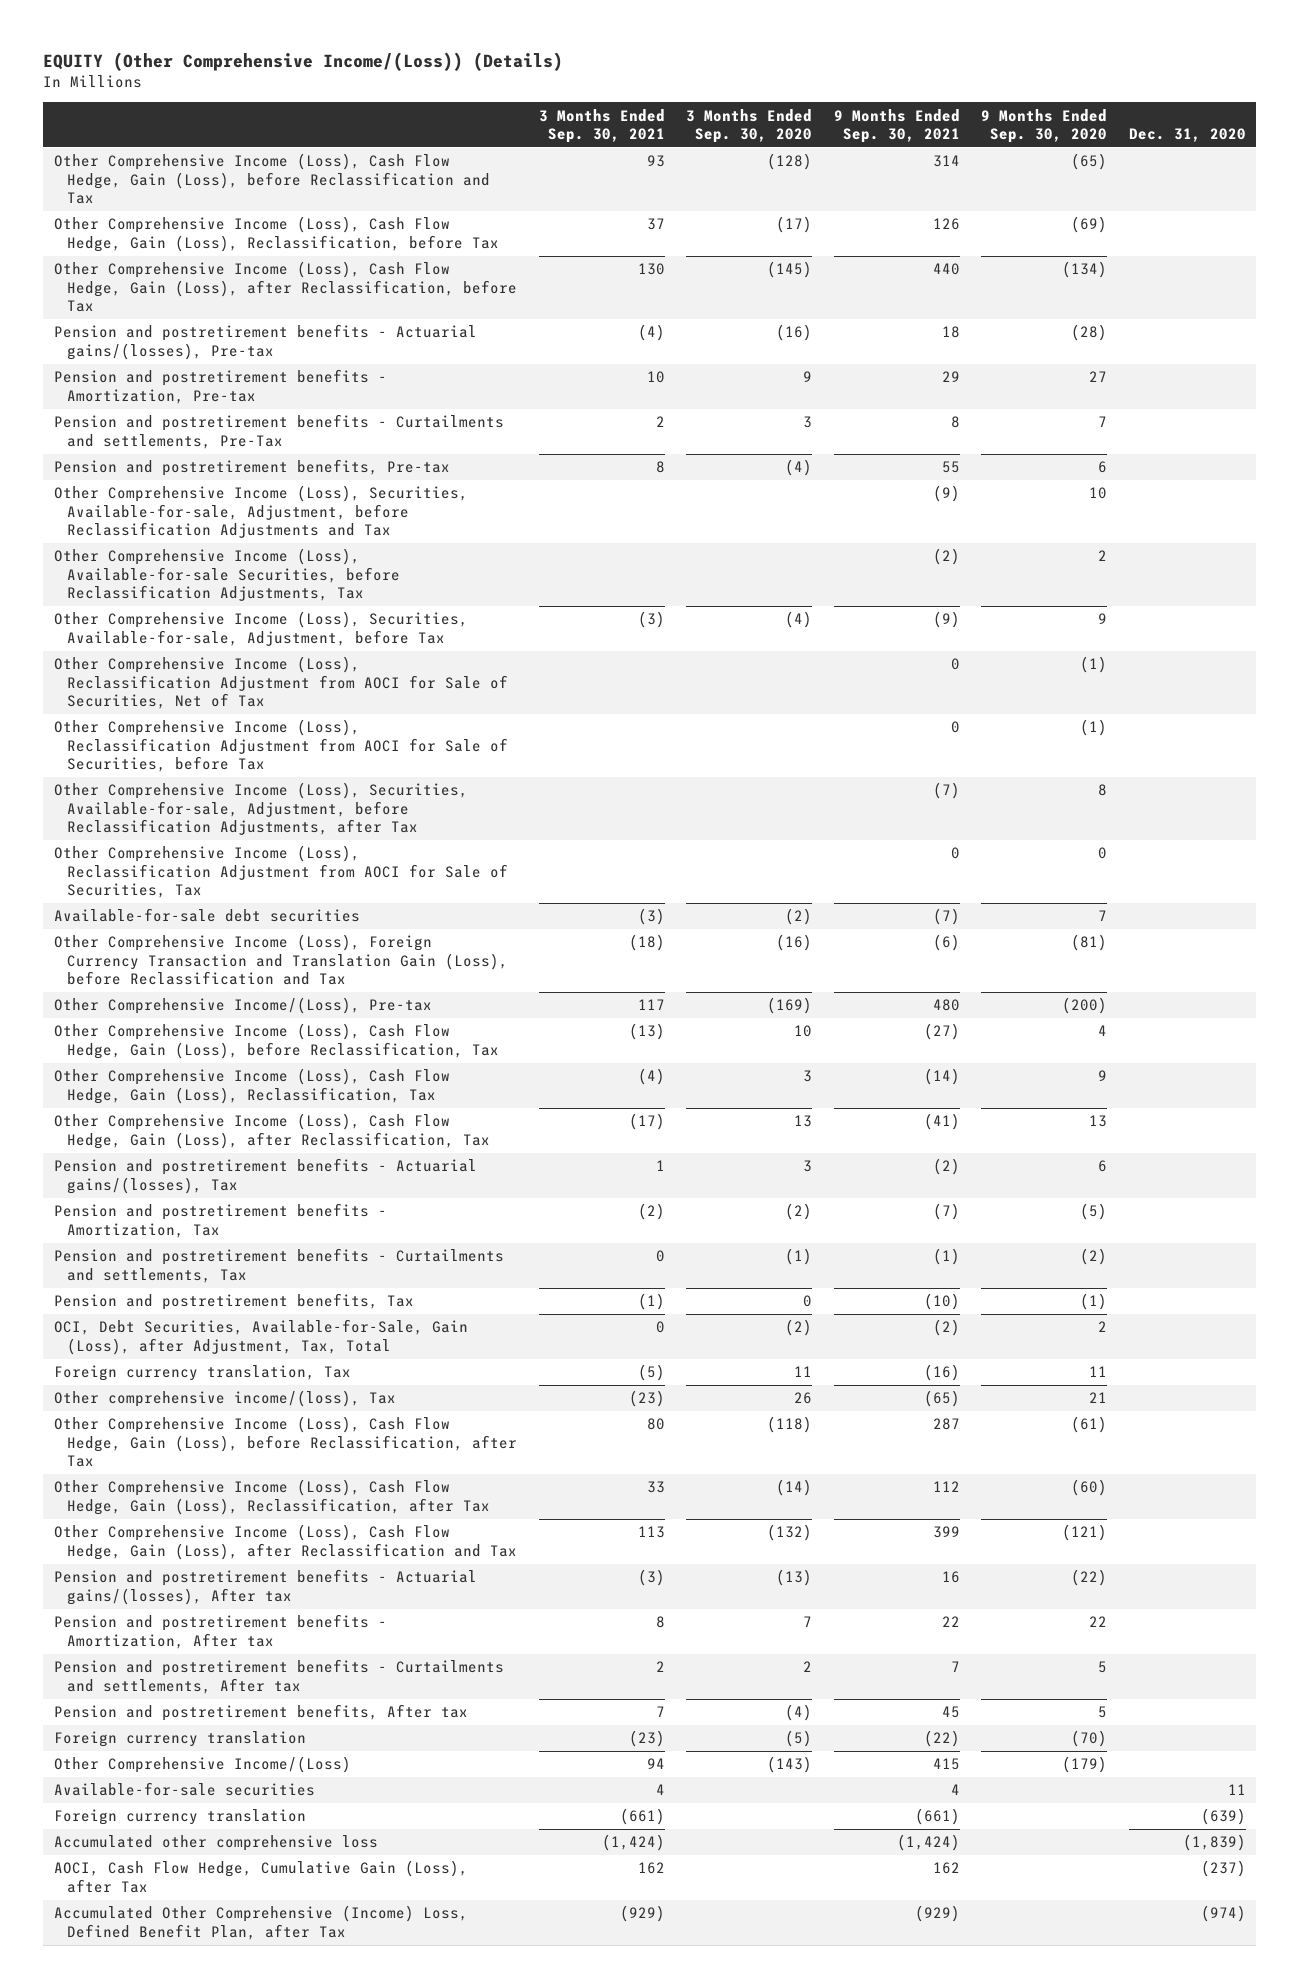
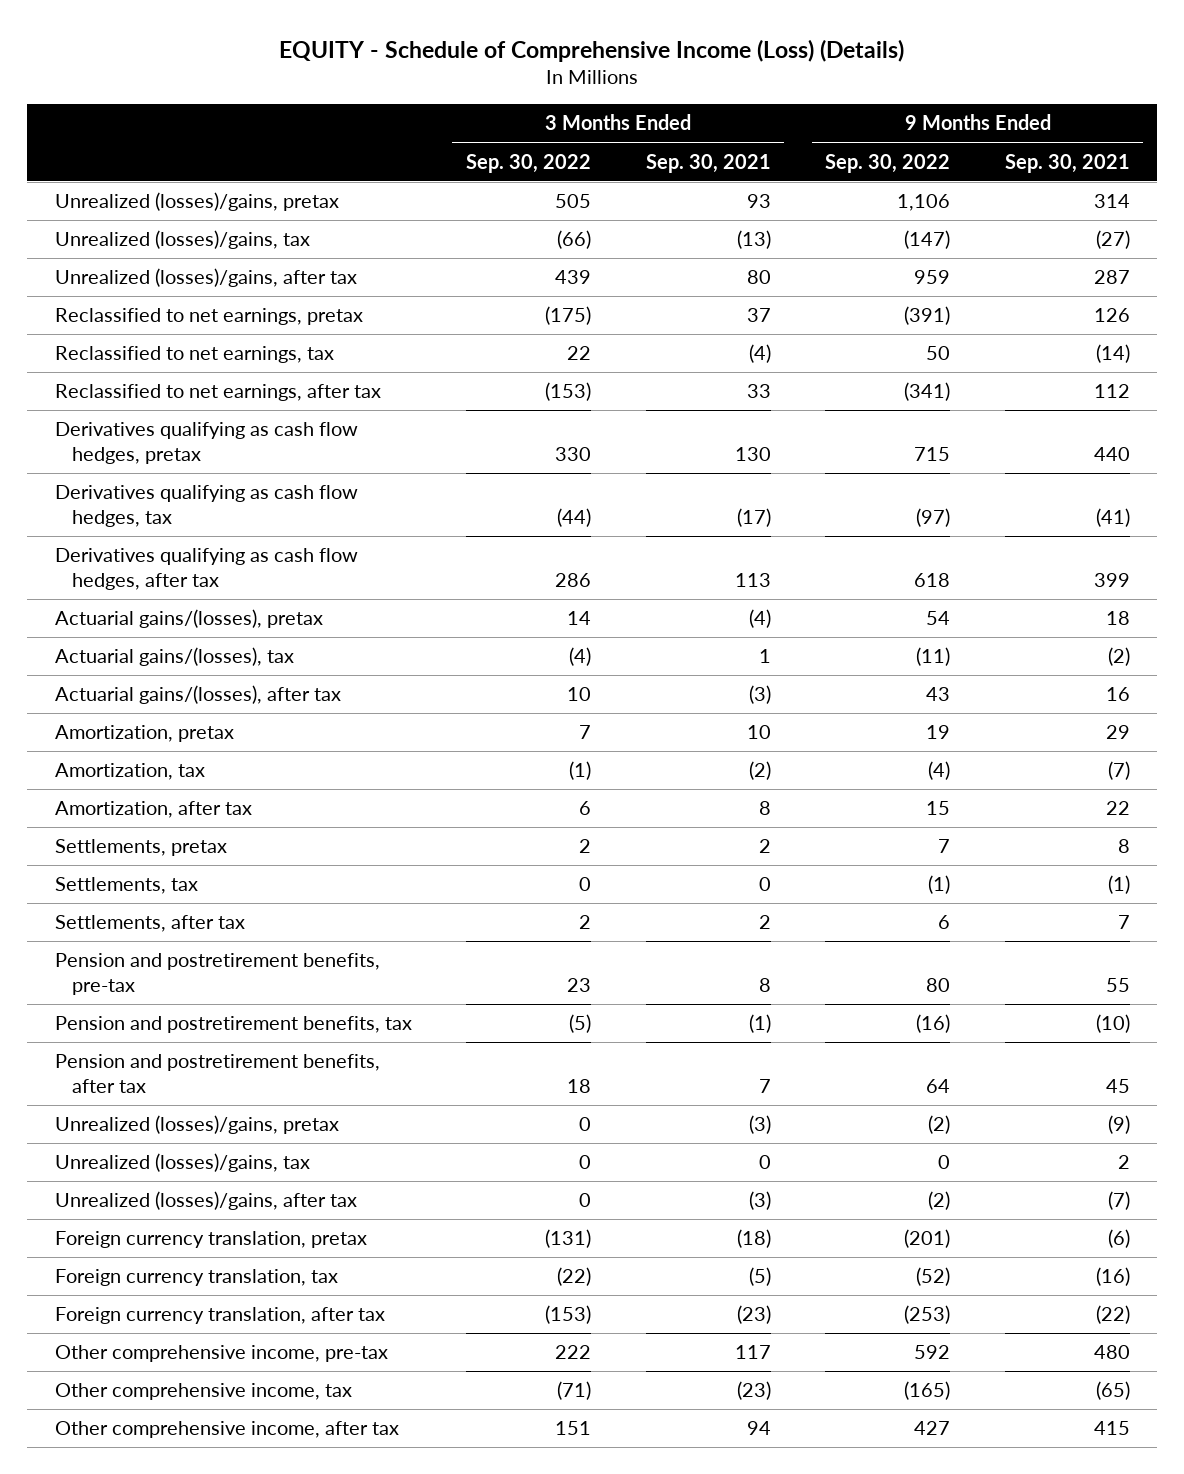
- EQUITY (Other Comprehensive Income/(Loss)) (Details)
+ EQUITY - Schedule of Comprehensive Income (Loss) (Details)
- | 3 Months Ended Sep. 30, 2021 | 3 Months Ended Sep. 30, 2020 | 9 Months Ended Sep. 30, 2021 | 9 Months Ended Sep. 30, 2020 | Dec. 31, 2020
+ | 3 Months Ended Sep. 30, 2022 | 3 Months Ended Sep. 30, 2021 | 9 Months Ended Sep. 30, 2022 | 9 Months Ended Sep. 30, 2021
- Other Comprehensive Income (Loss), Cash Flow Hedge, Gain (Loss), before Reclassification and Tax | 93 | (128) | 314 | (65) |
- Other Comprehensive Income (Loss), Cash Flow Hedge, Gain (Loss), Reclassification, before Tax | 37 | (17) | 126 | (69) |
- Other Comprehensive Income (Loss), Cash Flow Hedge, Gain (Loss), after Reclassification, before Tax | 130 | (145) | 440 | (134) |
- Pension and postretirement benefits - Actuarial gains/(losses), Pre-tax | (4) | (16) | 18 | (28) |
- Pension and postretirement benefits - Amortization, Pre-tax | 10 | 9 | 29 | 27 |
- Pension and postretirement benefits - Curtailments and settlements, Pre-Tax | 2 | 3 | 8 | 7 |
- Pension and postretirement benefits, Pre-tax | 8 | (4) | 55 | 6 |
- Other Comprehensive Income (Loss), Securities, Available-for-sale, Adjustment, before Reclassification Adjustments and Tax | | | (9) | 10 |
- Other Comprehensive Income (Loss), Available-for-sale Securities, before Reclassification Adjustments, Tax | | | (2) | 2 |
- Other Comprehensive Income (Loss), Securities, Available-for-sale, Adjustment, before Tax | (3) | (4) | (9) | 9 |
- Other Comprehensive Income (Loss), Reclassification Adjustment from AOCI for Sale of Securities, Net of Tax | | | 0 | (1) |
- Other Comprehensive Income (Loss), Reclassification Adjustment from AOCI for Sale of Securities, before Tax | | | 0 | (1) |
- Other Comprehensive Income (Loss), Securities, Available-for-sale, Adjustment, before Reclassification Adjustments, after Tax | | | (7) | 8 |
- Other Comprehensive Income (Loss), Reclassification Adjustment from AOCI for Sale of Securities, Tax | | | 0 | 0 |
- Available-for-sale debt securities | (3) | (2) | (7) | 7 |
- Other Comprehensive Income (Loss), Foreign Currency Transaction and Translation Gain (Loss), before Reclassification and Tax | (18) | (16) | (6) | (81) |
- Other Comprehensive Income/(Loss), Pre-tax | 117 | (169) | 480 | (200) |
- Other Comprehensive Income (Loss), Cash Flow Hedge, Gain (Loss), before Reclassification, Tax | (13) | 10 | (27) | 4 |
- Other Comprehensive Income (Loss), Cash Flow Hedge, Gain (Loss), Reclassification, Tax | (4) | 3 | (14) | 9 |
- Other Comprehensive Income (Loss), Cash Flow Hedge, Gain (Loss), after Reclassification, Tax | (17) | 13 | (41) | 13 |
- Pension and postretirement benefits - Actuarial gains/(losses), Tax | 1 | 3 | (2) | 6 |
- Pension and postretirement benefits - Amortization, Tax | (2) | (2) | (7) | (5) |
- Pension and postretirement benefits - Curtailments and settlements, Tax | 0 | (1) | (1) | (2) |
- Pension and postretirement benefits, Tax | (1) | 0 | (10) | (1) |
- OCI, Debt Securities, Available-for-Sale, Gain (Loss), after Adjustment, Tax, Total | 0 | (2) | (2) | 2 |
- Foreign currency translation, Tax | (5) | 11 | (16) | 11 |
- Other comprehensive income/(loss), Tax | (23) | 26 | (65) | 21 |
- Other Comprehensive Income (Loss), Cash Flow Hedge, Gain (Loss), before Reclassification, after Tax | 80 | (118) | 287 | (61) |
- Other Comprehensive Income (Loss), Cash Flow Hedge, Gain (Loss), Reclassification, after Tax | 33 | (14) | 112 | (60) |
- Other Comprehensive Income (Loss), Cash Flow Hedge, Gain (Loss), after Reclassification and Tax | 113 | (132) | 399 | (121) |
- Pension and postretirement benefits - Actuarial gains/(losses), After tax | (3) | (13) | 16 | (22) |
- Pension and postretirement benefits - Amortization, After tax | 8 | 7 | 22 | 22 |
- Pension and postretirement benefits - Curtailments and settlements, After tax | 2 | 2 | 7 | 5 |
- Pension and postretirement benefits, After tax | 7 | (4) | 45 | 5 |
- Foreign currency translation | (23) | (5) | (22) | (70) |
- Other Comprehensive Income/(Loss) | 94 | (143) | 415 | (179) |
- Available-for-sale securities | 4 | | 4 | | 11
- Foreign currency translation | (661) | | (661) | | (639)
- Accumulated other comprehensive loss | (1,424) | | (1,424) | | (1,839)
- AOCI, Cash Flow Hedge, Cumulative Gain (Loss), after Tax | 162 | | 162 | | (237)
- Accumulated Other Comprehensive (Income) Loss, Defined Benefit Plan, after Tax | (929) | | (929) | | (974)
+ Unrealized (losses)/gains, pretax | 505 | 93 | 1,106 | 314
+ Unrealized (losses)/gains, tax | (66) | (13) | (147) | (27)
+ Unrealized (losses)/gains, after tax | 439 | 80 | 959 | 287
+ Reclassified to net earnings, pretax | (175) | 37 | (391) | 126
+ Reclassified to net earnings, tax | 22 | (4) | 50 | (14)
+ Reclassified to net earnings, after tax | (153) | 33 | (341) | 112
+ Derivatives qualifying as cash flow hedges, pretax | 330 | 130 | 715 | 440
+ Derivatives qualifying as cash flow hedges, tax | (44) | (17) | (97) | (41)
+ Derivatives qualifying as cash flow hedges, after tax | 286 | 113 | 618 | 399
+ Actuarial gains/(losses), pretax | 14 | (4) | 54 | 18
+ Actuarial gains/(losses), tax | (4) | 1 | (11) | (2)
+ Actuarial gains/(losses), after tax | 10 | (3) | 43 | 16
+ Amortization, pretax | 7 | 10 | 19 | 29
+ Amortization, tax | (1) | (2) | (4) | (7)
+ Amortization, after tax | 6 | 8 | 15 | 22
+ Settlements, pretax | 2 | 2 | 7 | 8
+ Settlements, tax | 0 | 0 | (1) | (1)
+ Settlements, after tax | 2 | 2 | 6 | 7
+ Pension and postretirement benefits, pre-tax | 23 | 8 | 80 | 55
+ Pension and postretirement benefits, tax | (5) | (1) | (16) | (10)
+ Pension and postretirement benefits, after tax | 18 | 7 | 64 | 45
+ Unrealized (losses)/gains, pretax | 0 | (3) | (2) | (9)
+ Unrealized (losses)/gains, tax | 0 | 0 | 0 | 2
+ Unrealized (losses)/gains, after tax | 0 | (3) | (2) | (7)
+ Foreign currency translation, pretax | (131) | (18) | (201) | (6)
+ Foreign currency translation, tax | (22) | (5) | (52) | (16)
+ Foreign currency translation, after tax | (153) | (23) | (253) | (22)
+ Other comprehensive income, pre-tax | 222 | 117 | 592 | 480
+ Other comprehensive income, tax | (71) | (23) | (165) | (65)
+ Other comprehensive income, after tax | 151 | 94 | 427 | 415

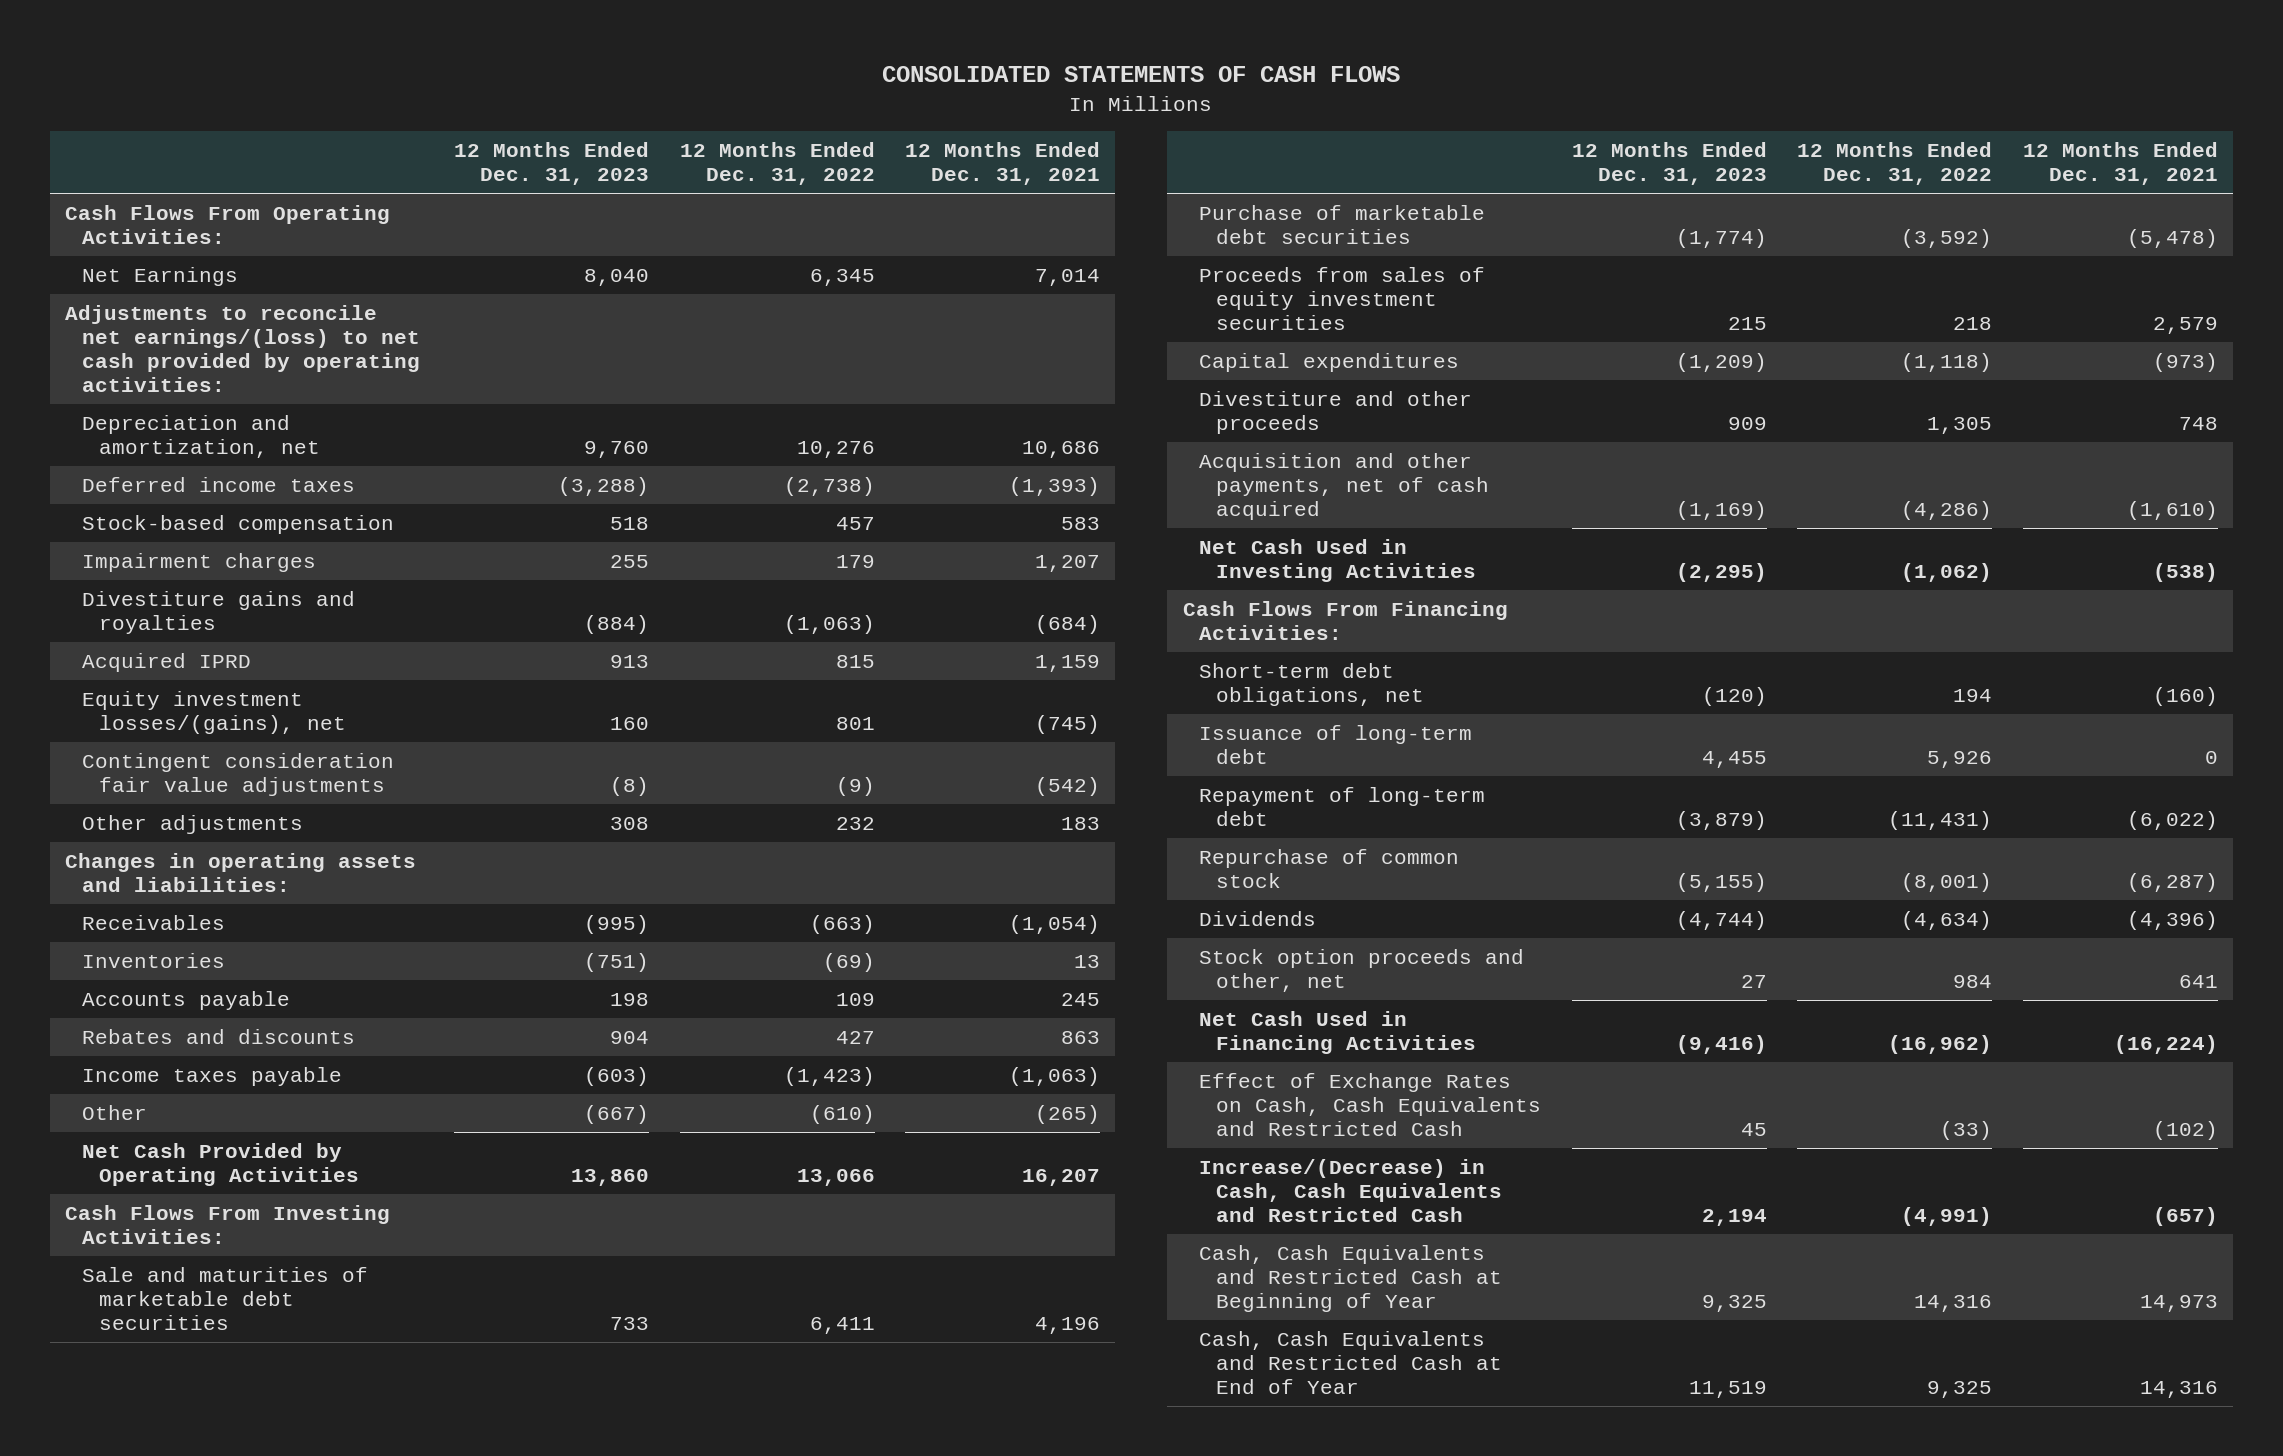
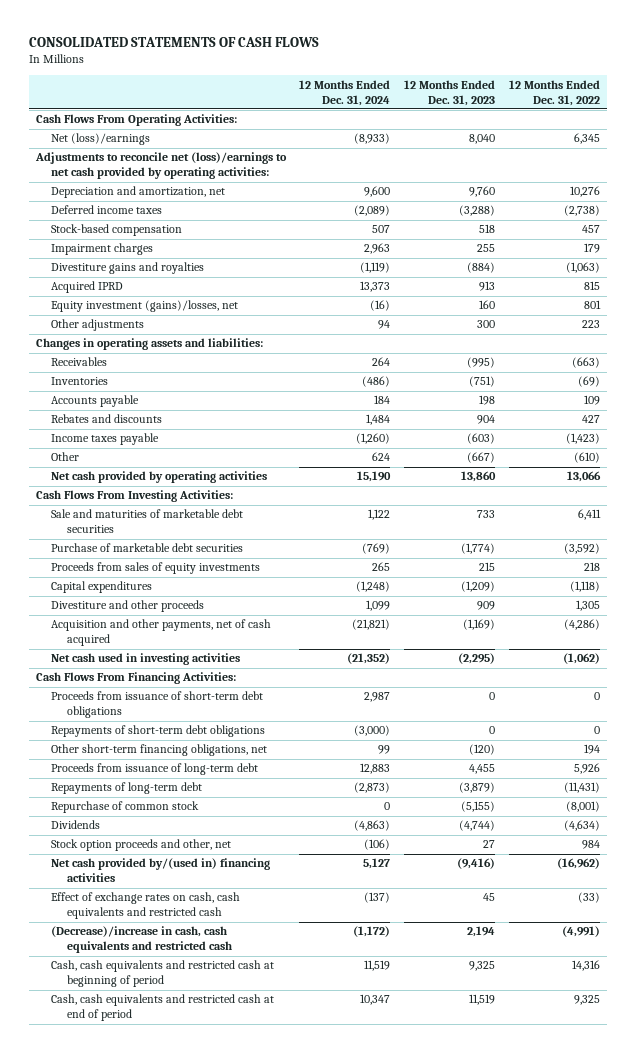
- | 12 Months Ended Dec. 31, 2023 | 12 Months Ended Dec. 31, 2022 | 12 Months Ended Dec. 31, 2021
+ | 12 Months Ended Dec. 31, 2024 | 12 Months Ended Dec. 31, 2023 | 12 Months Ended Dec. 31, 2022
- Net Earnings | 8,040 | 6,345 | 7,014
- Adjustments to reconcile net earnings/(loss) to net cash provided by operating activities:
+ Net (loss)/earnings | (8,933) | 8,040 | 6,345
+ Adjustments to reconcile net (loss)/earnings to net cash provided by operating activities:
- Equity investment losses/(gains), net | 160 | 801 | (745)
- Contingent consideration fair value adjustments | (8) | (9) | (542)
- Other adjustments | 308 | 232 | 183
+ Equity investment (gains)/losses, net | (16) | 160 | 801
+ Other adjustments | 94 | 300 | 223
- Net Cash Provided by Operating Activities | 13,860 | 13,066 | 16,207
+ Net cash provided by operating activities | 15,190 | 13,860 | 13,066
- Proceeds from sales of equity investment securities | 215 | 218 | 2,579
+ Proceeds from sales of equity investments | 265 | 215 | 218
- Net Cash Used in Investing Activities | (2,295) | (1,062) | (538)
+ Net cash used in investing activities | (21,352) | (2,295) | (1,062)
- Short-term debt obligations, net | (120) | 194 | (160)
- Issuance of long-term debt | 4,455 | 5,926 | 0
- Repayment of long-term debt | (3,879) | (11,431) | (6,022)
+ Proceeds from issuance of short-term debt obligations | 2,987 | 0 | 0
+ Repayments of short-term debt obligations | (3,000) | 0 | 0
+ Other short-term financing obligations, net | 99 | (120) | 194
+ Proceeds from issuance of long-term debt | 12,883 | 4,455 | 5,926
+ Repayments of long-term debt | (2,873) | (3,879) | (11,431)
- Net Cash Used in Financing Activities | (9,416) | (16,962) | (16,224)
- Effect of Exchange Rates on Cash, Cash Equivalents and Restricted Cash | 45 | (33) | (102)
- Increase/(Decrease) in Cash, Cash Equivalents and Restricted Cash | 2,194 | (4,991) | (657)
- Cash, Cash Equivalents and Restricted Cash at Beginning of Year | 9,325 | 14,316 | 14,973
- Cash, Cash Equivalents and Restricted Cash at End of Year | 11,519 | 9,325 | 14,316
+ Net cash provided by/(used in) financing activities | 5,127 | (9,416) | (16,962)
+ Effect of exchange rates on cash, cash equivalents and restricted cash | (137) | 45 | (33)
+ (Decrease)/increase in cash, cash equivalents and restricted cash | (1,172) | 2,194 | (4,991)
+ Cash, cash equivalents and restricted cash at beginning of period | 11,519 | 9,325 | 14,316
+ Cash, cash equivalents and restricted cash at end of period | 10,347 | 11,519 | 9,325

